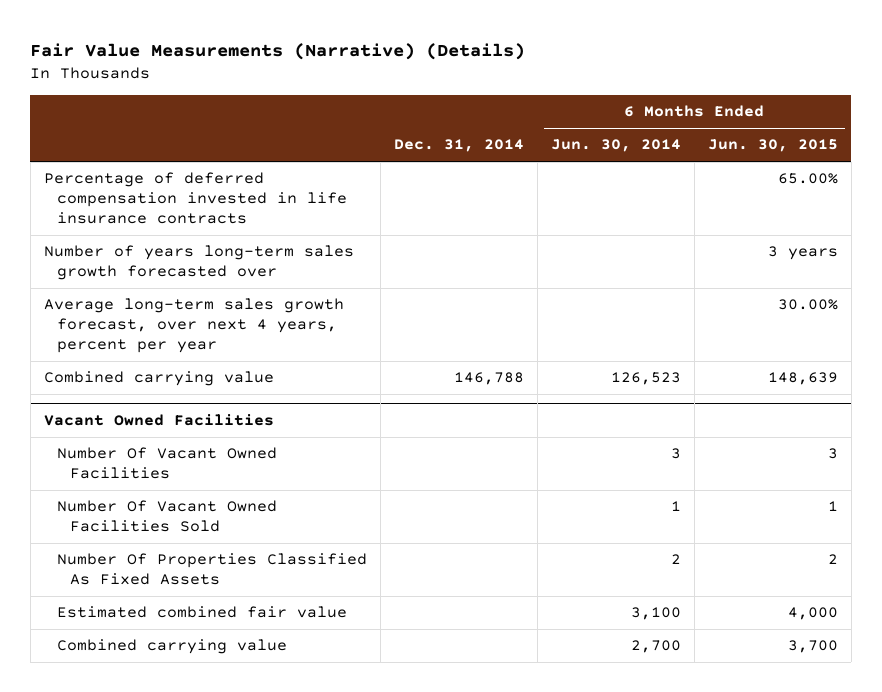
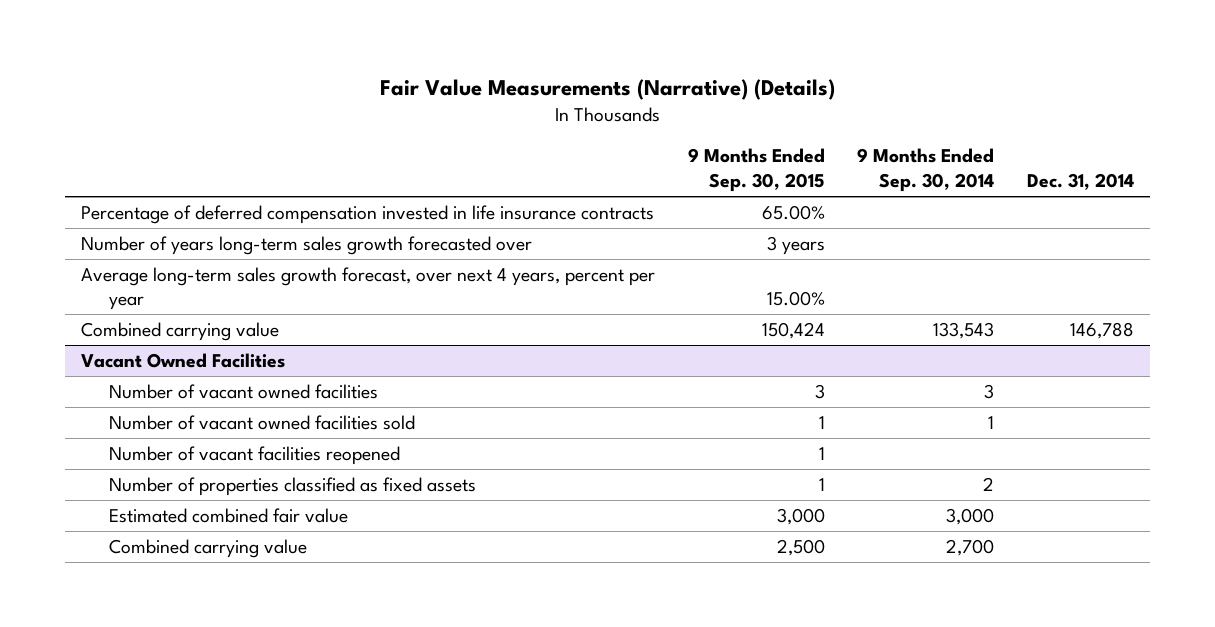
- | Dec. 31, 2014 | 6 Months Ended Jun. 30, 2014 | 6 Months Ended Jun. 30, 2015
+ | 9 Months Ended Sep. 30, 2015 | 9 Months Ended Sep. 30, 2014 | Dec. 31, 2014
@ Vacant Owned Facilities
- Number Of Vacant Owned Facilities | | 3 | 3
- Number Of Vacant Owned Facilities Sold | | 1 | 1
- Number Of Properties Classified As Fixed Assets | | 2 | 2
+ Number of vacant owned facilities | 3 | 3 |
+ Number of vacant owned facilities sold | 1 | 1 |
+ Number of vacant facilities reopened | 1 | |
+ Number of properties classified as fixed assets | 1 | 2 |

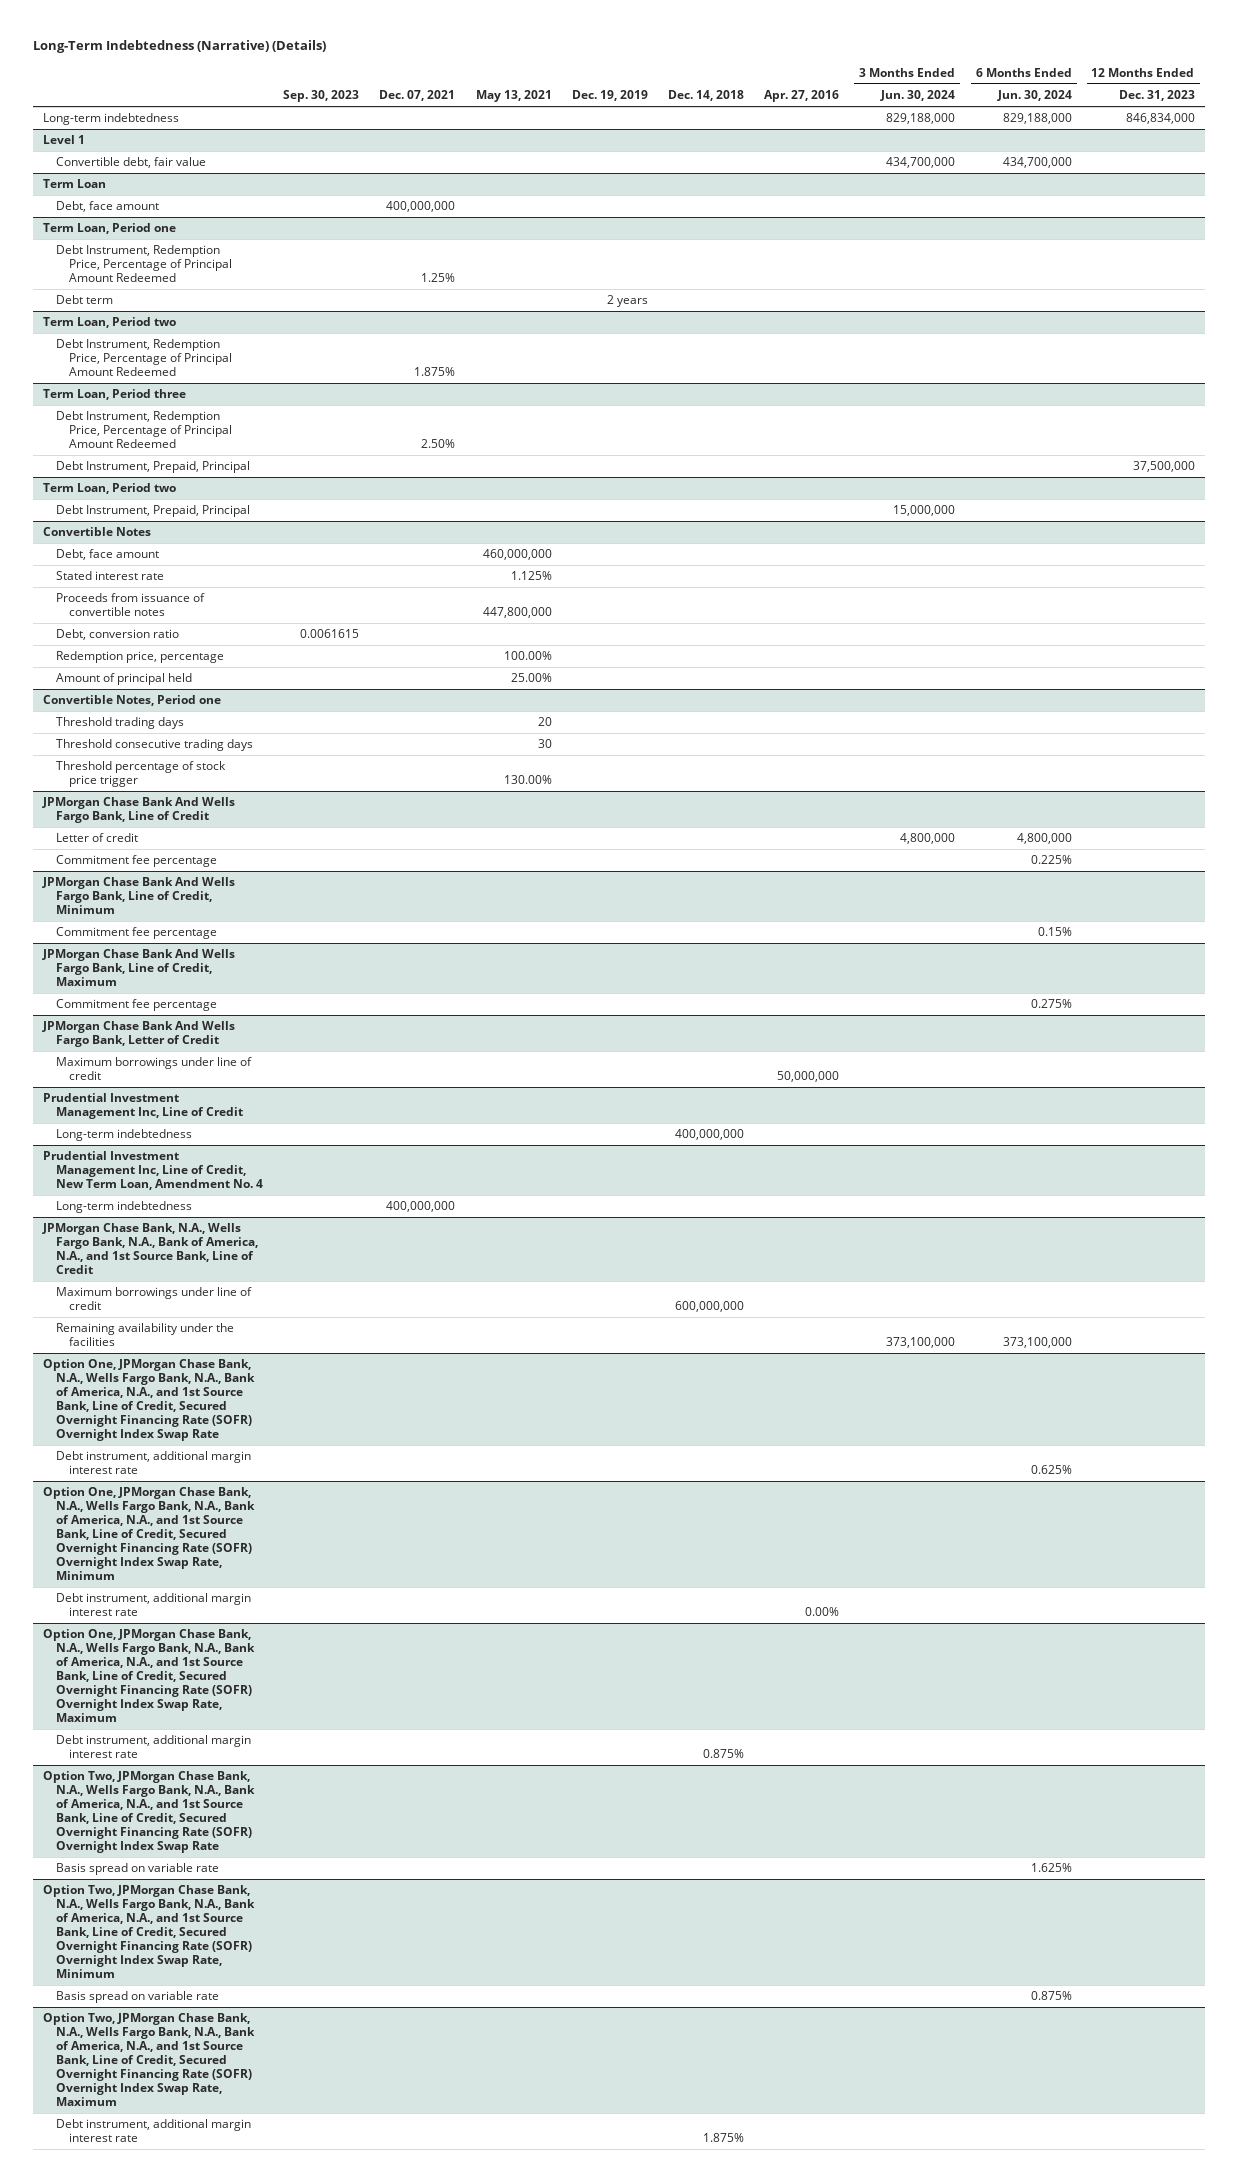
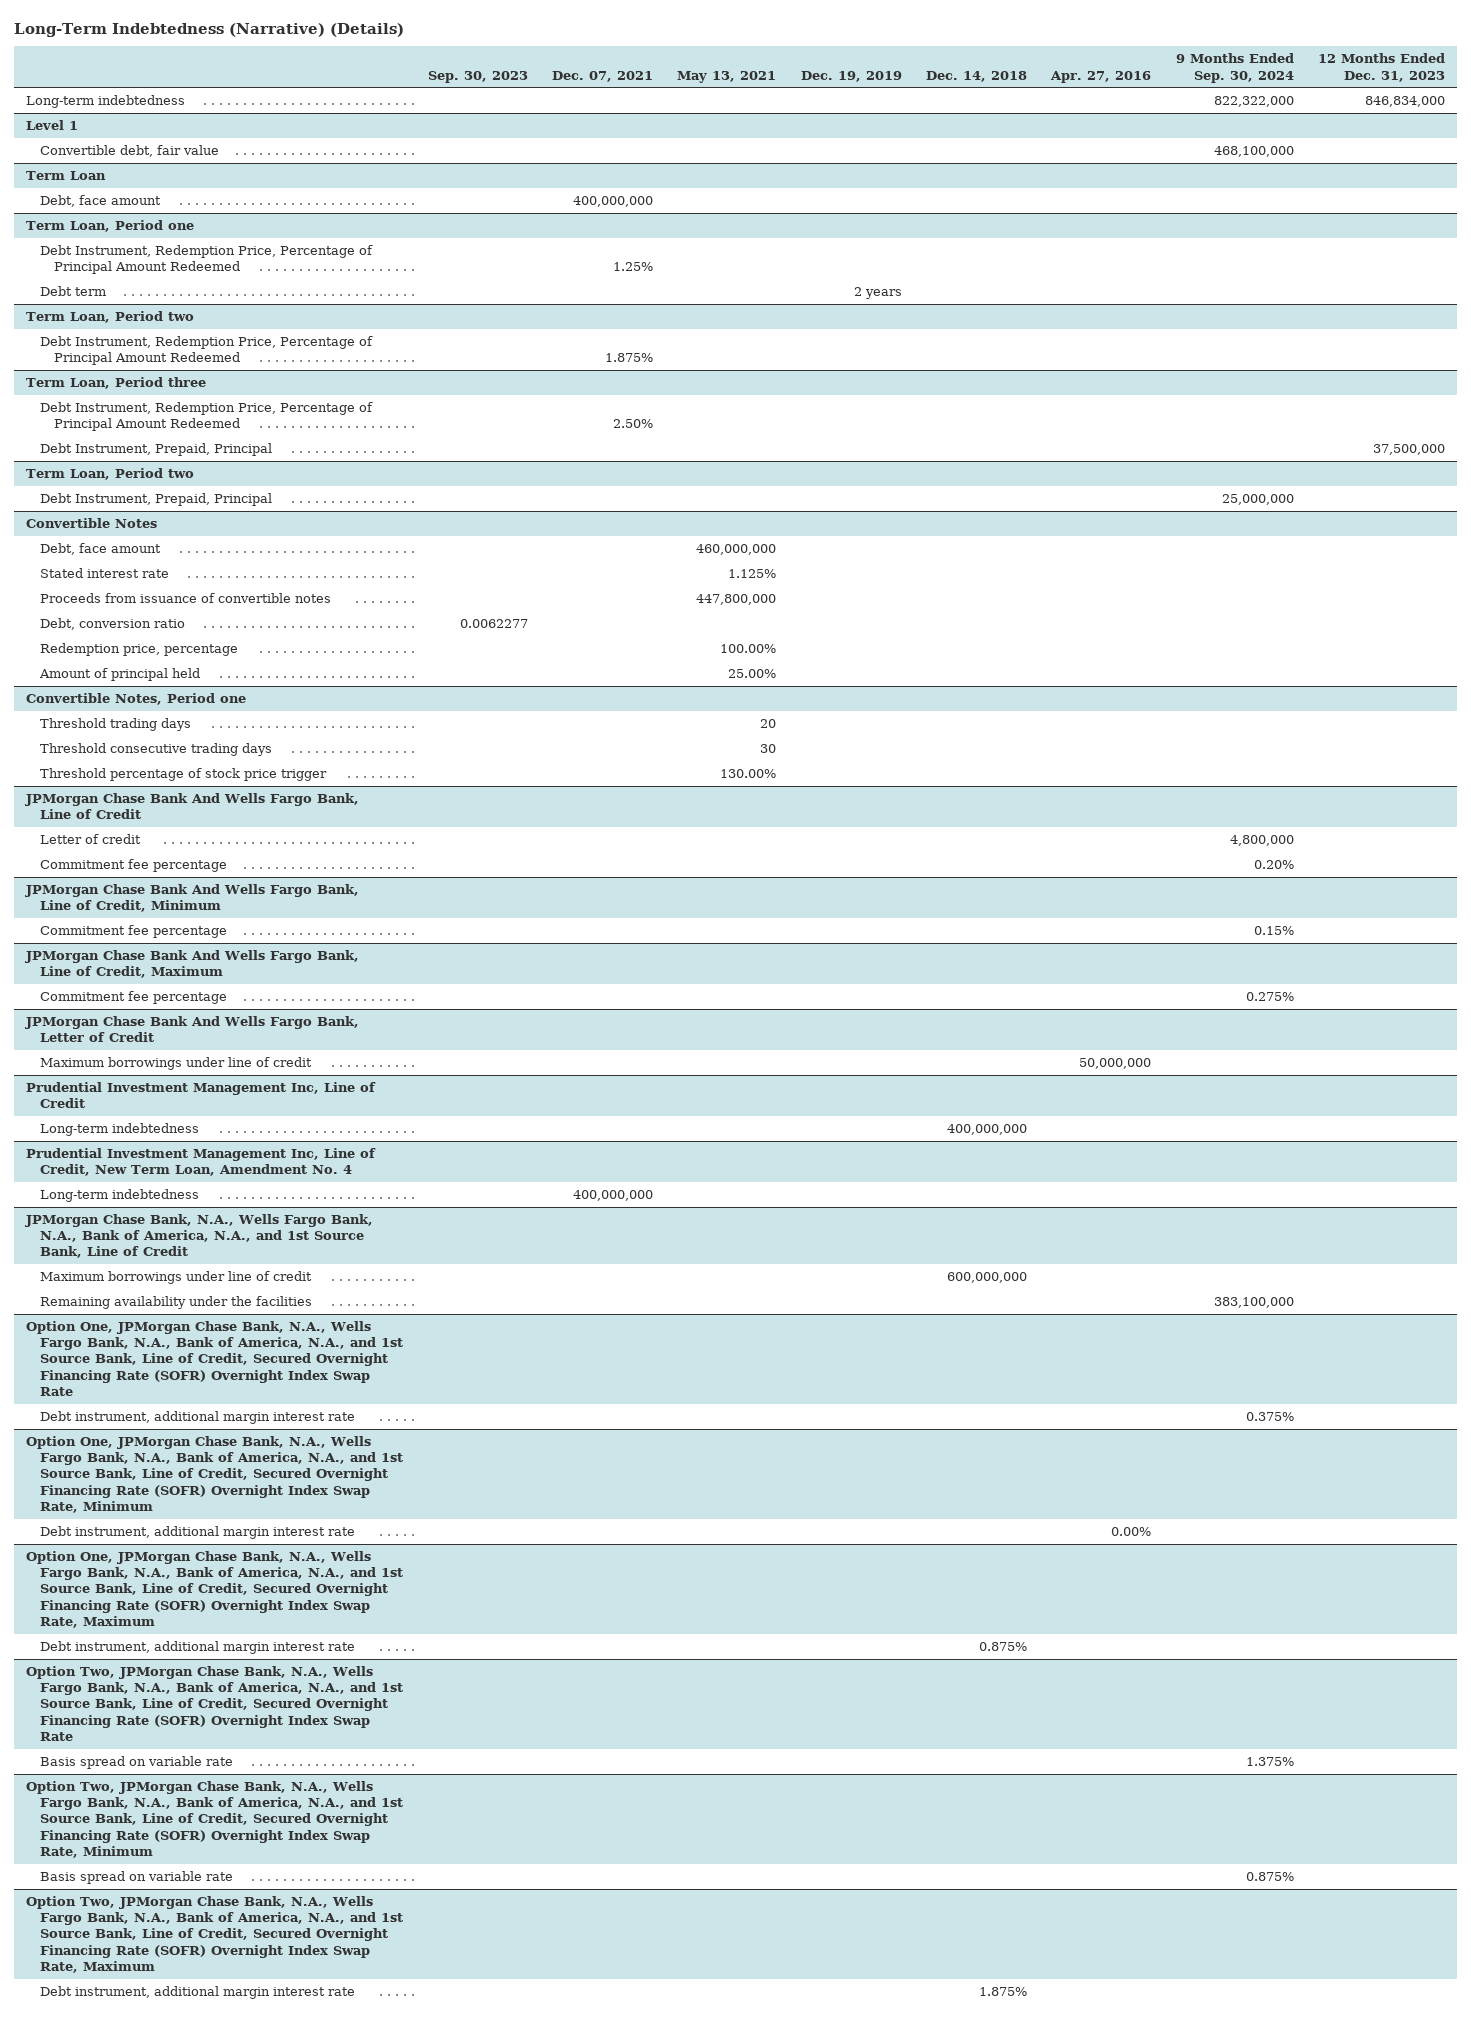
- | Sep. 30, 2023 | Dec. 07, 2021 | May 13, 2021 | Dec. 19, 2019 | Dec. 14, 2018 | Apr. 27, 2016 | 3 Months Ended Jun. 30, 2024 | 6 Months Ended Jun. 30, 2024 | 12 Months Ended Dec. 31, 2023
+ | Sep. 30, 2023 | Dec. 07, 2021 | May 13, 2021 | Dec. 19, 2019 | Dec. 14, 2018 | Apr. 27, 2016 | 9 Months Ended Sep. 30, 2024 | 12 Months Ended Dec. 31, 2023
@ Convertible Notes
- Debt, conversion ratio | 0.0061615 | | | | | | | |
+ Debt, conversion ratio | 0.0062277 | | | | | | |

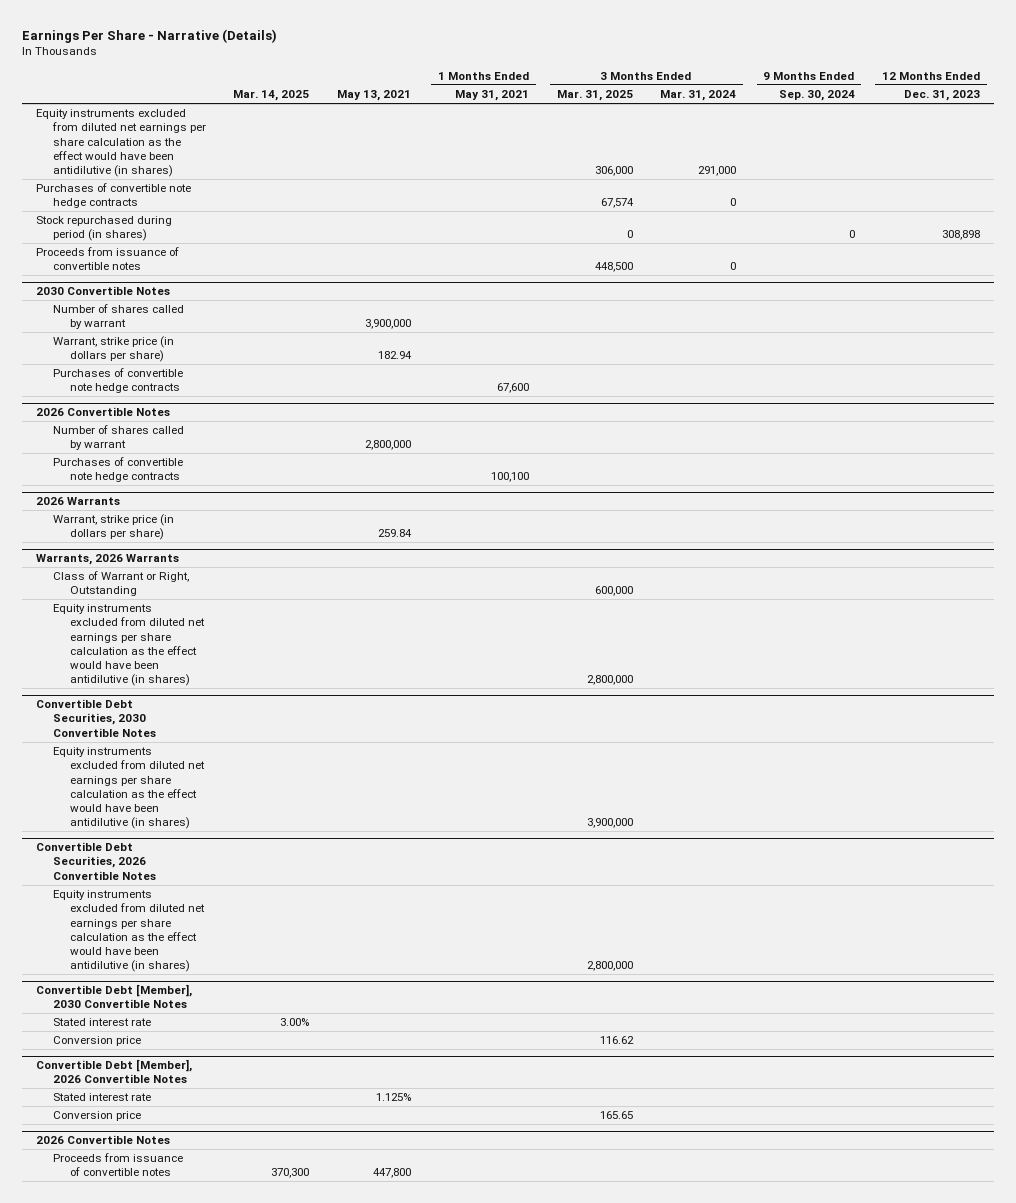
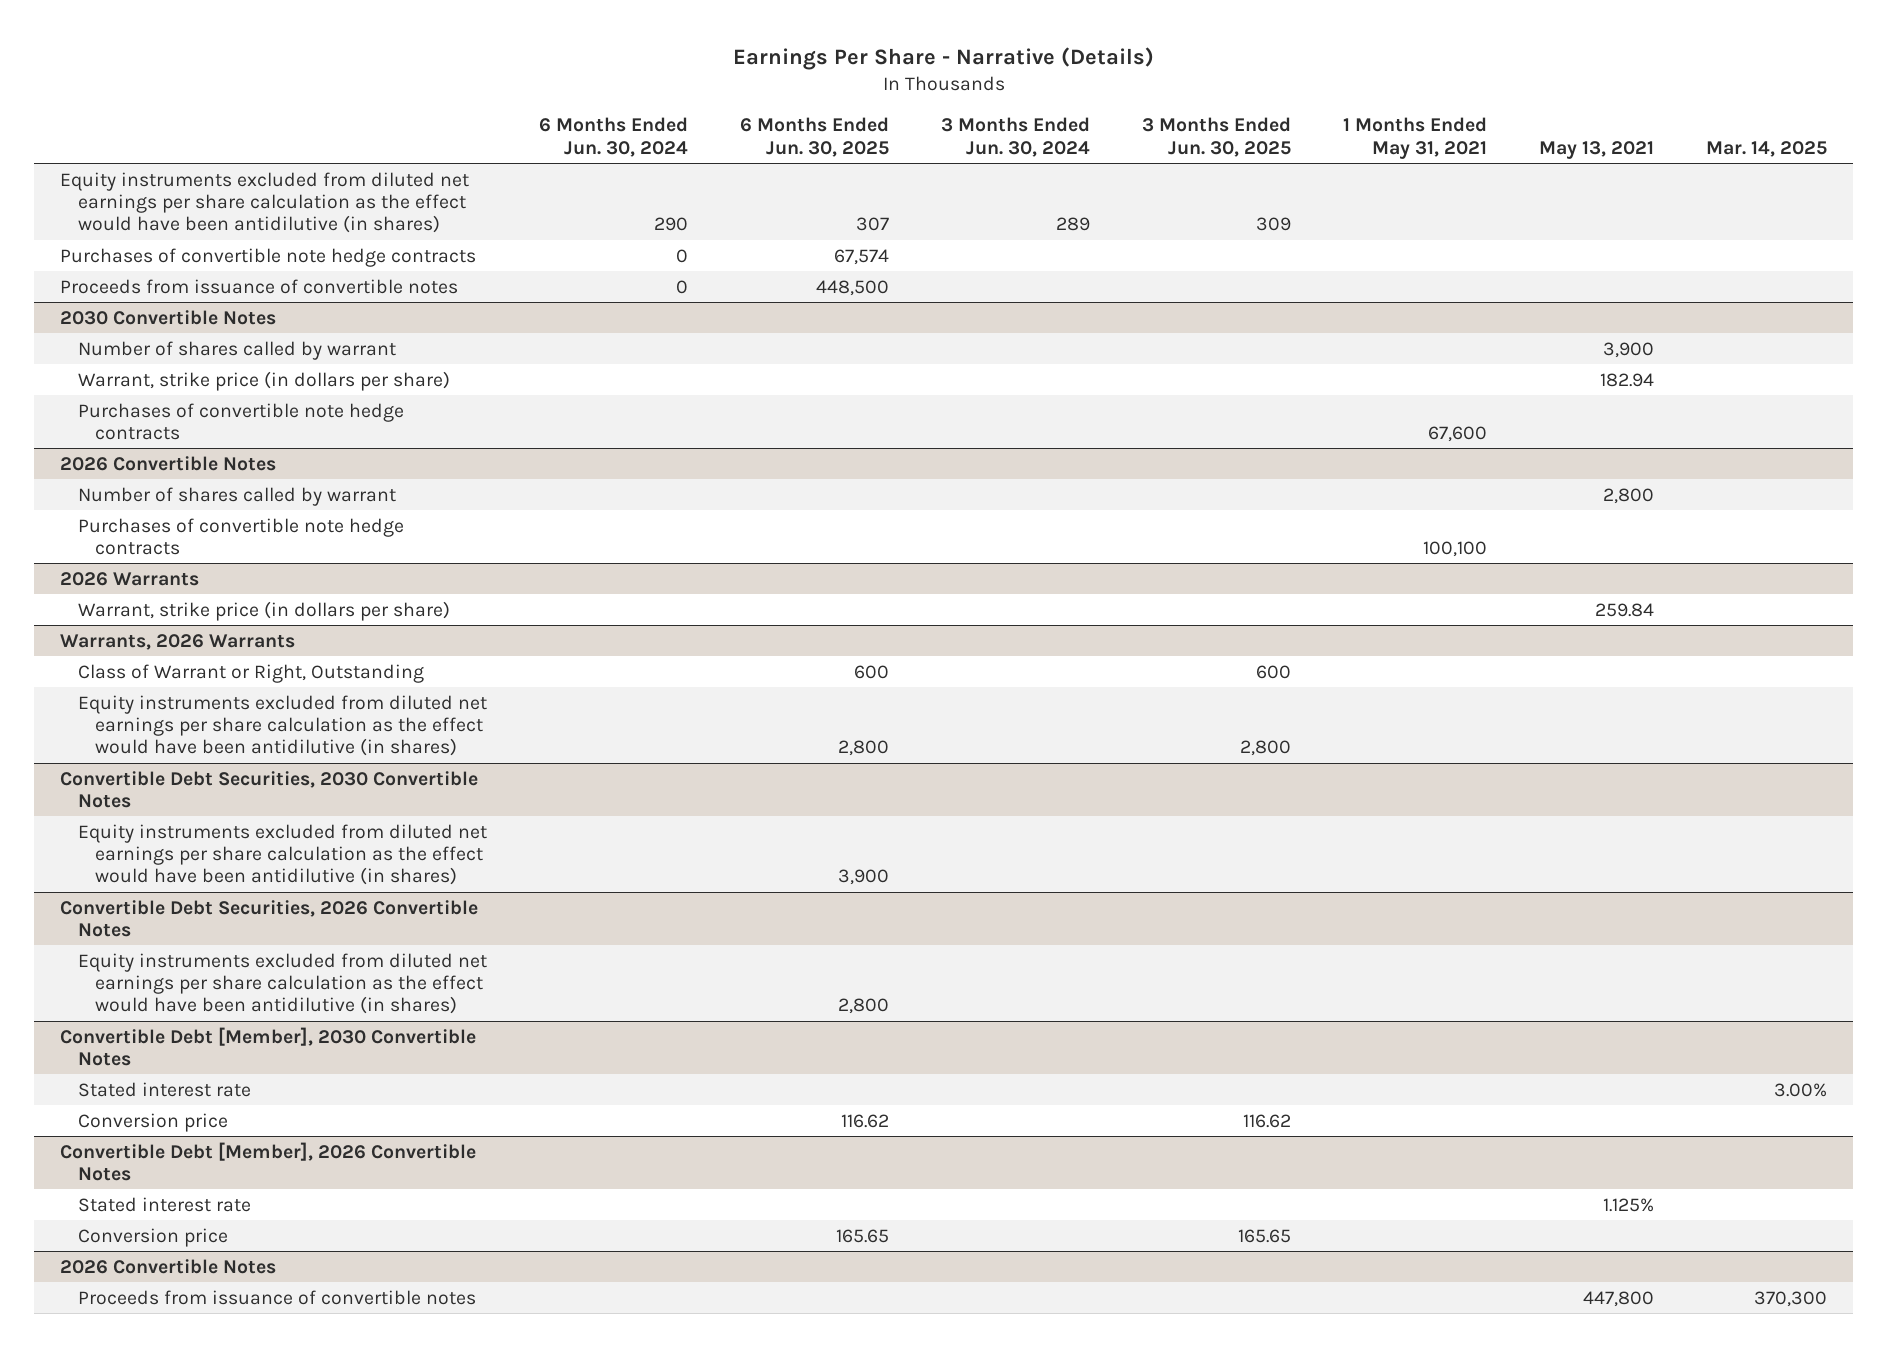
- | Mar. 14, 2025 | May 13, 2021 | 1 Months Ended May 31, 2021 | 3 Months Ended Mar. 31, 2025 | 3 Months Ended Mar. 31, 2024 | 9 Months Ended Sep. 30, 2024 | 12 Months Ended Dec. 31, 2023
+ | 6 Months Ended Jun. 30, 2024 | 6 Months Ended Jun. 30, 2025 | 3 Months Ended Jun. 30, 2024 | 3 Months Ended Jun. 30, 2025 | 1 Months Ended May 31, 2021 | May 13, 2021 | Mar. 14, 2025
- Stock repurchased during period (in shares) | | | | 0 | | 0 | 308,898
@ 2030 Convertible Notes
- Number of shares called by warrant | | 3,900,000 | | | | |
+ Number of shares called by warrant | | | | | | 3,900 |
@ 2026 Convertible Notes
- Number of shares called by warrant | | 2,800,000 | | | | |
+ Number of shares called by warrant | | | | | | 2,800 |

